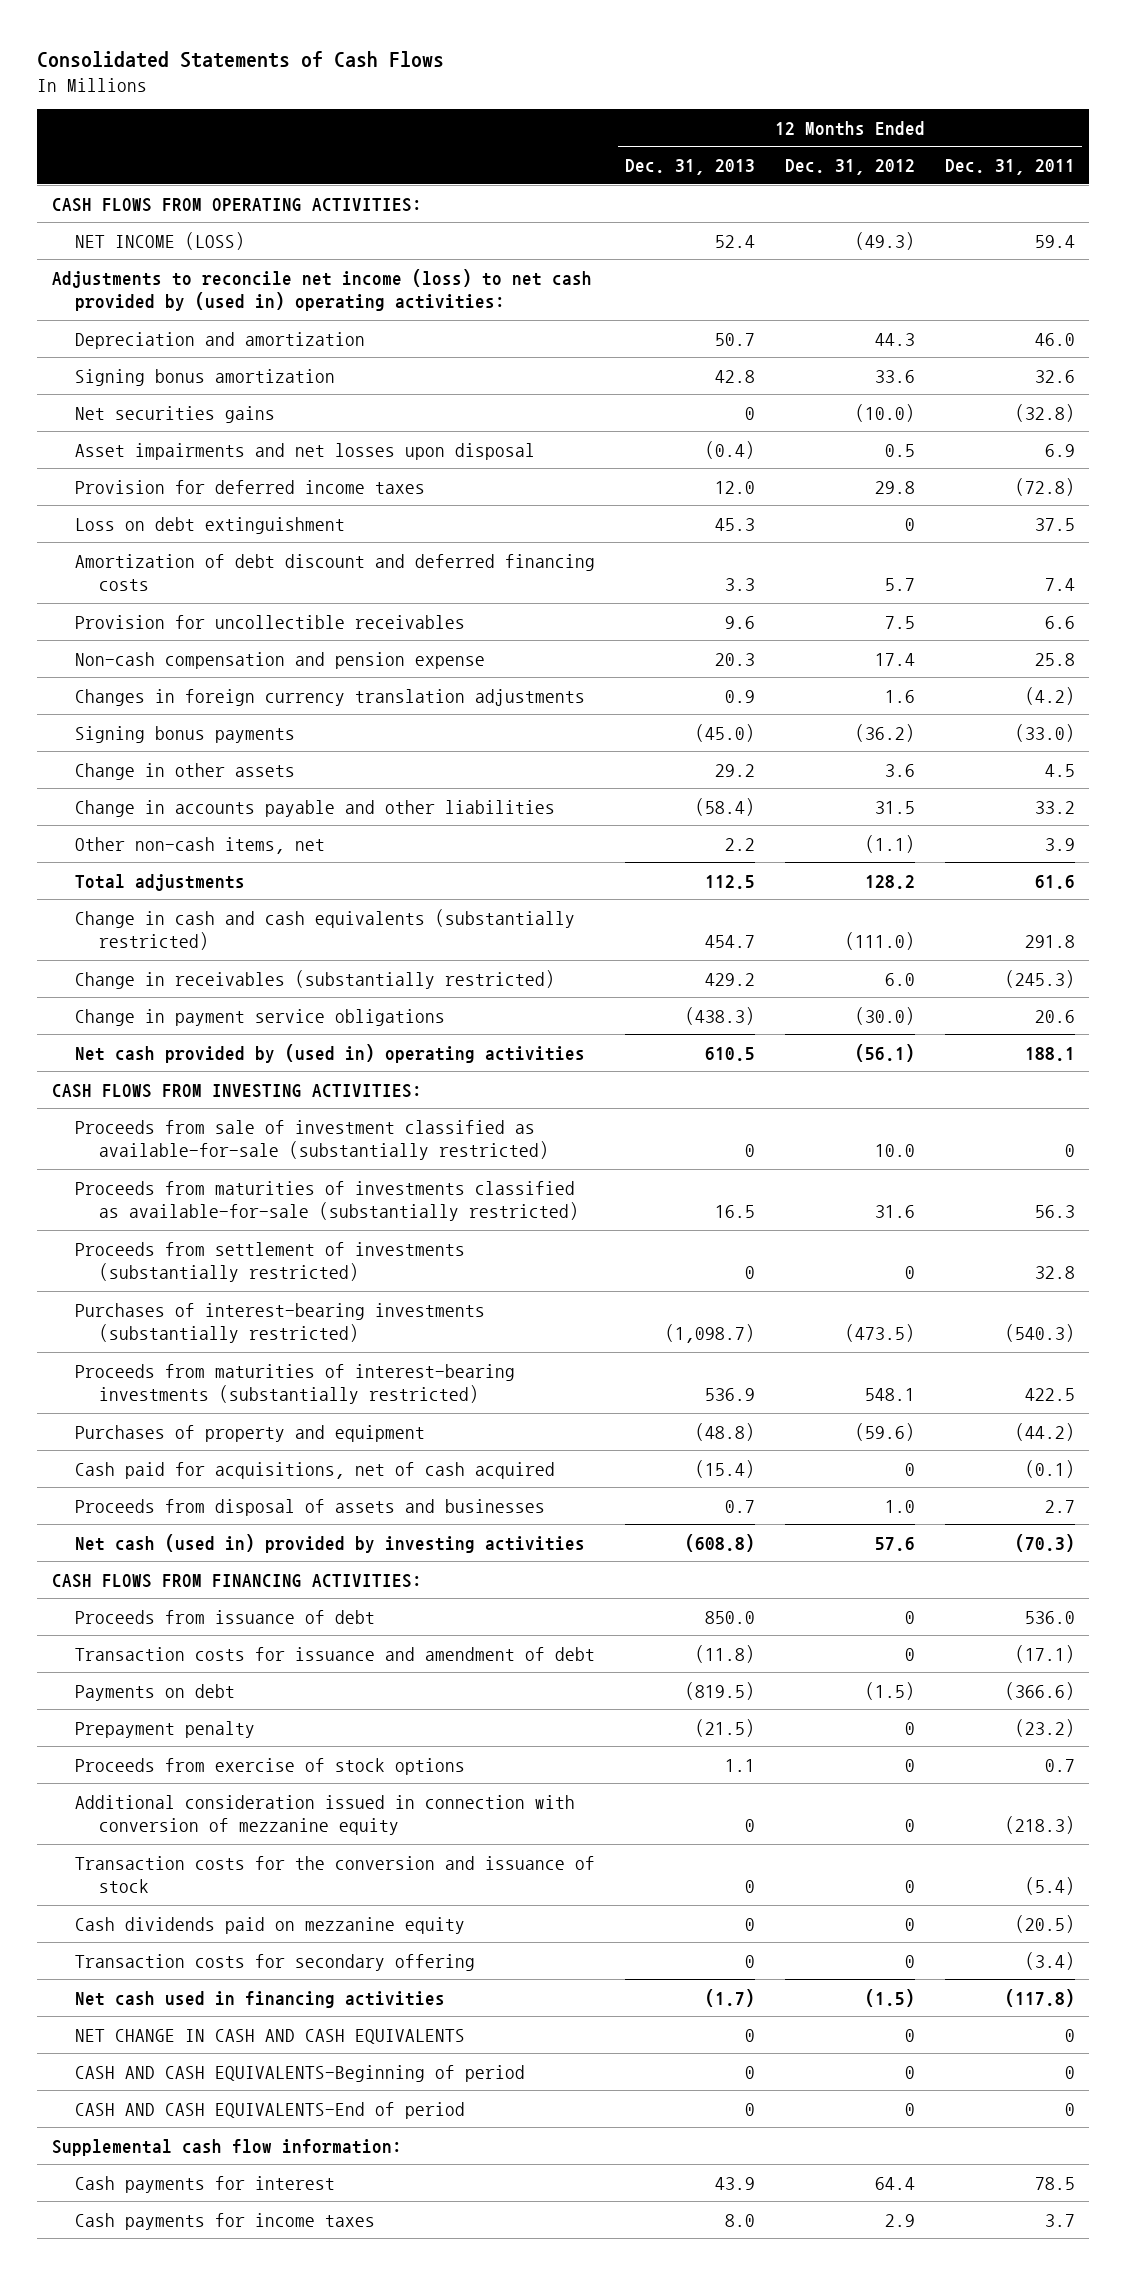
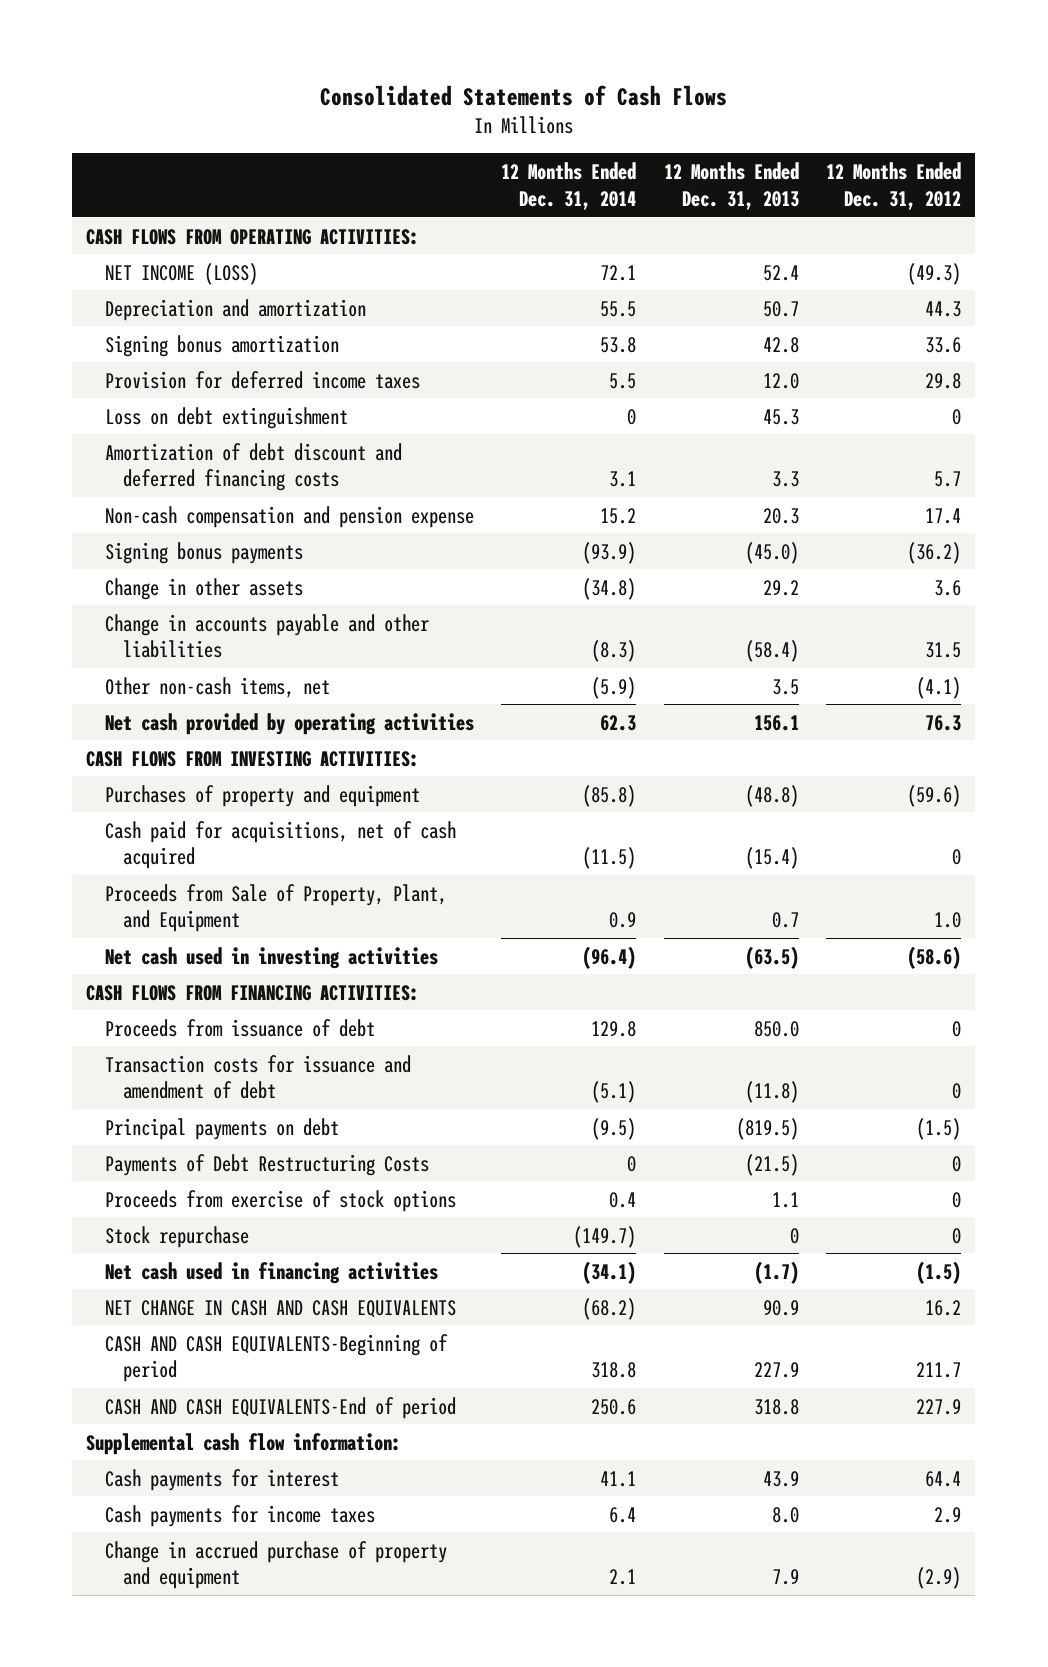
- | 12 Months Ended Dec. 31, 2013 | 12 Months Ended Dec. 31, 2012 | 12 Months Ended Dec. 31, 2011
+ | 12 Months Ended Dec. 31, 2014 | 12 Months Ended Dec. 31, 2013 | 12 Months Ended Dec. 31, 2012
- Adjustments to reconcile net income (loss) to net cash provided by (used in) operating activities:
- Net securities gains | 0 | (10.0) | (32.8)
- Asset impairments and net losses upon disposal | (0.4) | 0.5 | 6.9
- Provision for uncollectible receivables | 9.6 | 7.5 | 6.6
- Changes in foreign currency translation adjustments | 0.9 | 1.6 | (4.2)
- Other non-cash items, net | 2.2 | (1.1) | 3.9
- Total adjustments | 112.5 | 128.2 | 61.6
- Change in cash and cash equivalents (substantially restricted) | 454.7 | (111.0) | 291.8
- Change in receivables (substantially restricted) | 429.2 | 6.0 | (245.3)
- Change in payment service obligations | (438.3) | (30.0) | 20.6
- Net cash provided by (used in) operating activities | 610.5 | (56.1) | 188.1
+ Other non-cash items, net | (5.9) | 3.5 | (4.1)
+ Net cash provided by operating activities | 62.3 | 156.1 | 76.3
- Proceeds from sale of investment classified as available-for-sale (substantially restricted) | 0 | 10.0 | 0
- Proceeds from maturities of investments classified as available-for-sale (substantially restricted) | 16.5 | 31.6 | 56.3
- Proceeds from settlement of investments (substantially restricted) | 0 | 0 | 32.8
- Purchases of interest-bearing investments (substantially restricted) | (1,098.7) | (473.5) | (540.3)
- Proceeds from maturities of interest-bearing investments (substantially restricted) | 536.9 | 548.1 | 422.5
- Proceeds from disposal of assets and businesses | 0.7 | 1.0 | 2.7
- Net cash (used in) provided by investing activities | (608.8) | 57.6 | (70.3)
+ Proceeds from Sale of Property, Plant, and Equipment | 0.9 | 0.7 | 1.0
+ Net cash used in investing activities | (96.4) | (63.5) | (58.6)
- Payments on debt | (819.5) | (1.5) | (366.6)
- Prepayment penalty | (21.5) | 0 | (23.2)
+ Principal payments on debt | (9.5) | (819.5) | (1.5)
+ Payments of Debt Restructuring Costs | 0 | (21.5) | 0
- Additional consideration issued in connection with conversion of mezzanine equity | 0 | 0 | (218.3)
- Transaction costs for the conversion and issuance of stock | 0 | 0 | (5.4)
- Cash dividends paid on mezzanine equity | 0 | 0 | (20.5)
- Transaction costs for secondary offering | 0 | 0 | (3.4)
+ Stock repurchase | (149.7) | 0 | 0
- NET CHANGE IN CASH AND CASH EQUIVALENTS | 0 | 0 | 0
- CASH AND CASH EQUIVALENTS-Beginning of period | 0 | 0 | 0
- CASH AND CASH EQUIVALENTS-End of period | 0 | 0 | 0
+ NET CHANGE IN CASH AND CASH EQUIVALENTS | (68.2) | 90.9 | 16.2
+ CASH AND CASH EQUIVALENTS-Beginning of period | 318.8 | 227.9 | 211.7
+ CASH AND CASH EQUIVALENTS-End of period | 250.6 | 318.8 | 227.9
+ Change in accrued purchase of property and equipment | 2.1 | 7.9 | (2.9)

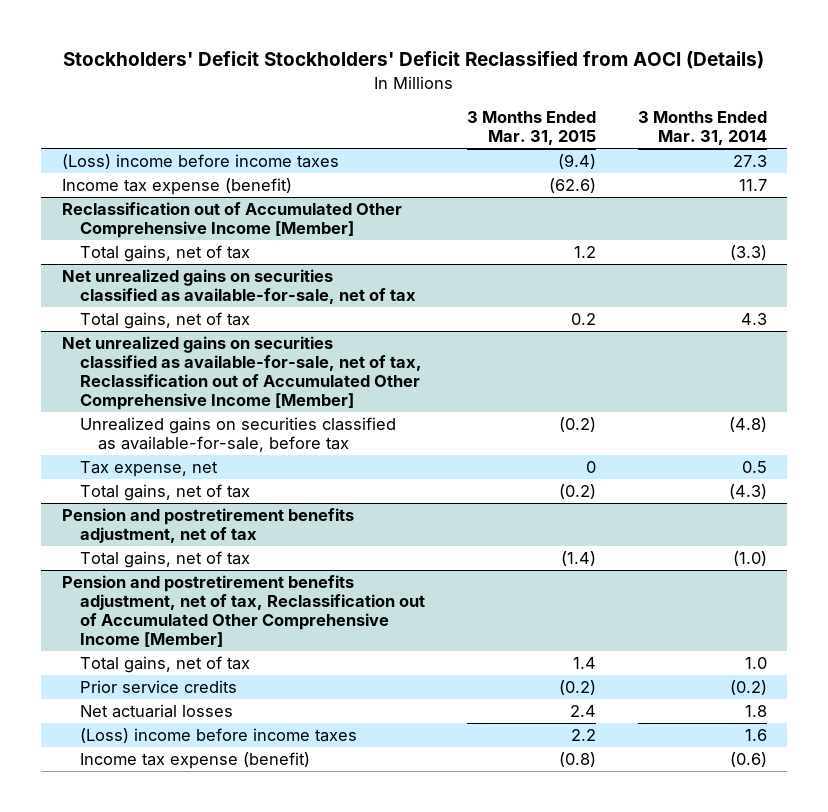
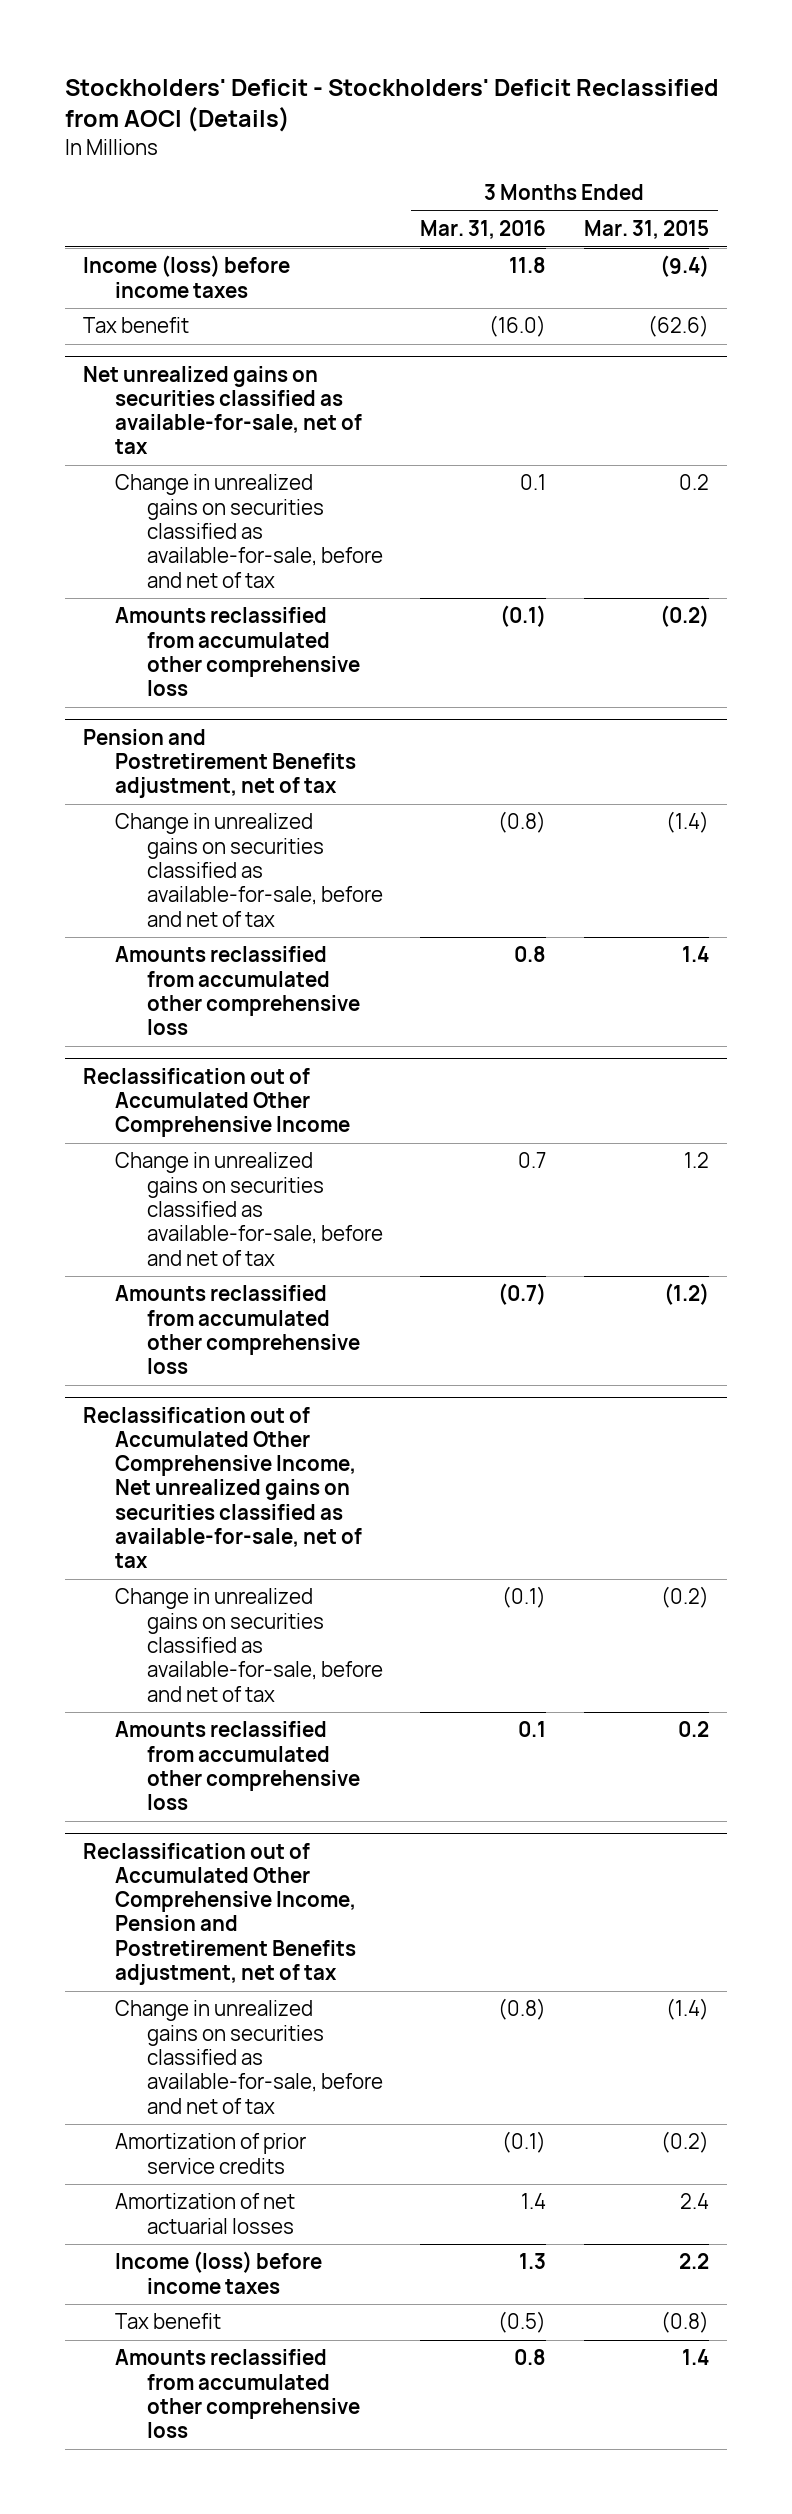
- Stockholders' Deficit Stockholders' Deficit Reclassified from AOCI (Details)
+ Stockholders' Deficit - Stockholders' Deficit Reclassified from AOCI (Details)
- | 3 Months Ended Mar. 31, 2015 | 3 Months Ended Mar. 31, 2014
+ | 3 Months Ended Mar. 31, 2016 | 3 Months Ended Mar. 31, 2015
- (Loss) income before income taxes | (9.4) | 27.3
- Income tax expense (benefit) | (62.6) | 11.7
- Reclassification out of Accumulated Other Comprehensive Income [Member]
- Total gains, net of tax | 1.2 | (3.3)
+ Income (loss) before income taxes | 11.8 | (9.4)
+ Tax benefit | (16.0) | (62.6)
@ Net unrealized gains on securities classified as available-for-sale, net of tax
- Total gains, net of tax | 0.2 | 4.3
- Net unrealized gains on securities classified as available-for-sale, net of tax, Reclassification out of Accumulated Other Comprehensive Income [Member]
- Unrealized gains on securities classified as available-for-sale, before tax | (0.2) | (4.8)
- Tax expense, net | 0 | 0.5
- Total gains, net of tax | (0.2) | (4.3)
- Pension and postretirement benefits adjustment, net of tax
- Total gains, net of tax | (1.4) | (1.0)
- Pension and postretirement benefits adjustment, net of tax, Reclassification out of Accumulated Other Comprehensive Income [Member]
- Total gains, net of tax | 1.4 | 1.0
- Prior service credits | (0.2) | (0.2)
- Net actuarial losses | 2.4 | 1.8
- (Loss) income before income taxes | 2.2 | 1.6
- Income tax expense (benefit) | (0.8) | (0.6)
@ Net unrealized gains on securities classified as available-for-sale, net of tax
+ Change in unrealized gains on securities classified as available-for-sale, before and net of tax | 0.1 | 0.2
+ Amounts reclassified from accumulated other comprehensive loss | (0.1) | (0.2)
+ Pension and Postretirement Benefits adjustment, net of tax
+ Change in unrealized gains on securities classified as available-for-sale, before and net of tax | (0.8) | (1.4)
+ Amounts reclassified from accumulated other comprehensive loss | 0.8 | 1.4
+ Reclassification out of Accumulated Other Comprehensive Income
+ Change in unrealized gains on securities classified as available-for-sale, before and net of tax | 0.7 | 1.2
+ Amounts reclassified from accumulated other comprehensive loss | (0.7) | (1.2)
+ Reclassification out of Accumulated Other Comprehensive Income, Net unrealized gains on securities classified as available-for-sale, net of tax
+ Change in unrealized gains on securities classified as available-for-sale, before and net of tax | (0.1) | (0.2)
+ Amounts reclassified from accumulated other comprehensive loss | 0.1 | 0.2
+ Reclassification out of Accumulated Other Comprehensive Income, Pension and Postretirement Benefits adjustment, net of tax
+ Change in unrealized gains on securities classified as available-for-sale, before and net of tax | (0.8) | (1.4)
+ Amortization of prior service credits | (0.1) | (0.2)
+ Amortization of net actuarial losses | 1.4 | 2.4
+ Income (loss) before income taxes | 1.3 | 2.2
+ Tax benefit | (0.5) | (0.8)
+ Amounts reclassified from accumulated other comprehensive loss | 0.8 | 1.4

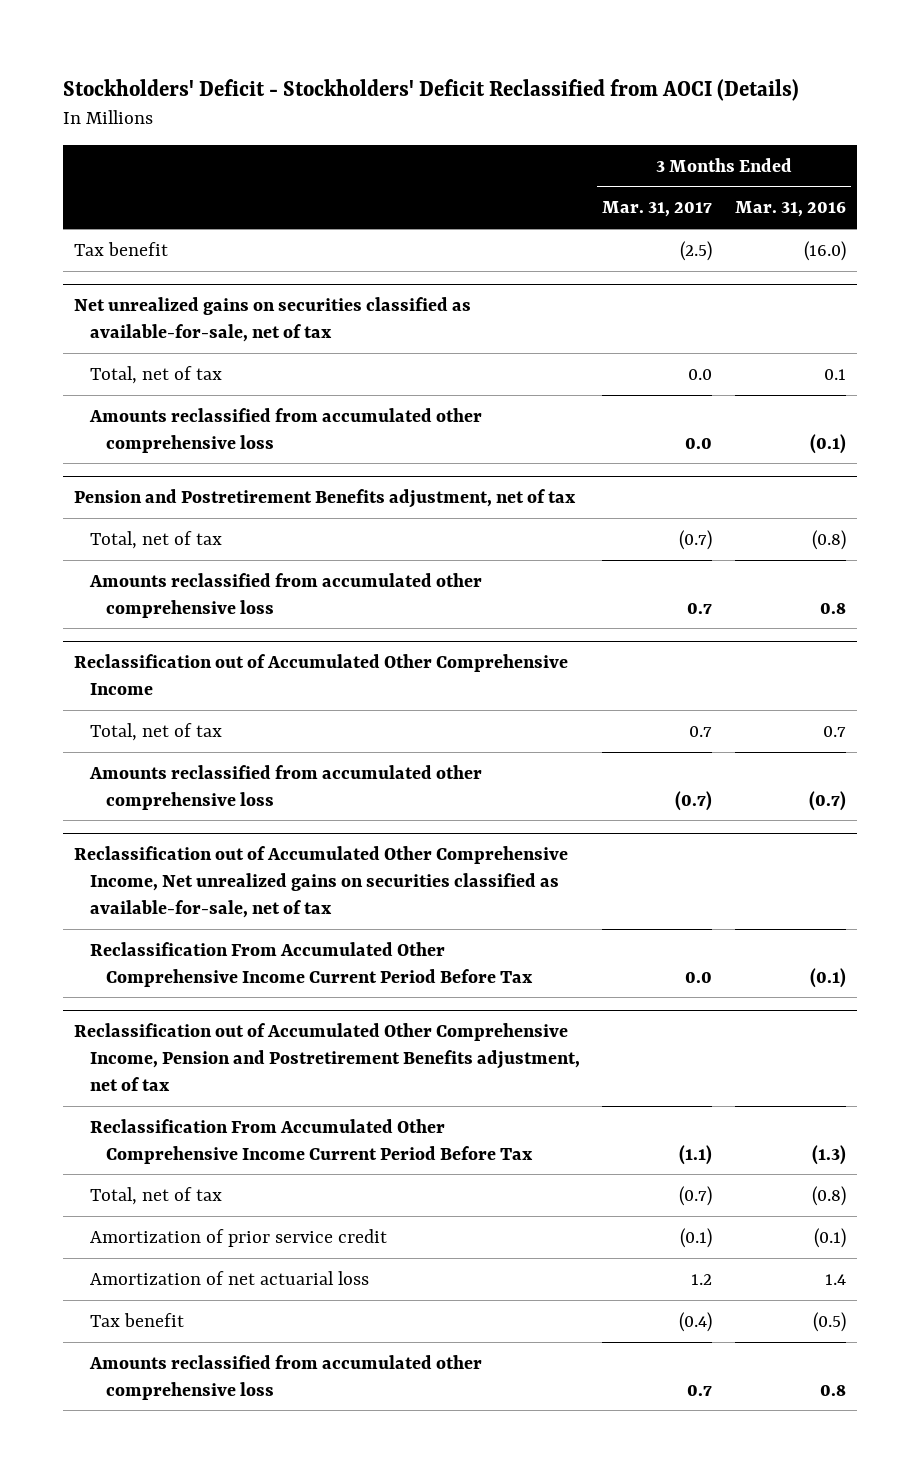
- | 3 Months Ended Mar. 31, 2016 | 3 Months Ended Mar. 31, 2015
+ | 3 Months Ended Mar. 31, 2017 | 3 Months Ended Mar. 31, 2016
- Income (loss) before income taxes | 11.8 | (9.4)
@ Net unrealized gains on securities classified as available-for-sale, net of tax
- Change in unrealized gains on securities classified as available-for-sale, before and net of tax | 0.1 | 0.2
+ Total, net of tax | 0.0 | 0.1
@ Pension and Postretirement Benefits adjustment, net of tax
- Change in unrealized gains on securities classified as available-for-sale, before and net of tax | (0.8) | (1.4)
+ Total, net of tax | (0.7) | (0.8)
@ Reclassification out of Accumulated Other Comprehensive Income
- Change in unrealized gains on securities classified as available-for-sale, before and net of tax | 0.7 | 1.2
+ Total, net of tax | 0.7 | 0.7
@ Reclassification out of Accumulated Other Comprehensive Income, Net unrealized gains on securities classified as available-for-sale, net of tax
- Change in unrealized gains on securities classified as available-for-sale, before and net of tax | (0.1) | (0.2)
- Amounts reclassified from accumulated other comprehensive loss | 0.1 | 0.2
+ Reclassification From Accumulated Other Comprehensive Income Current Period Before Tax | 0.0 | (0.1)
@ Reclassification out of Accumulated Other Comprehensive Income, Pension and Postretirement Benefits adjustment, net of tax
- Change in unrealized gains on securities classified as available-for-sale, before and net of tax | (0.8) | (1.4)
- Amortization of prior service credits | (0.1) | (0.2)
- Amortization of net actuarial losses | 1.4 | 2.4
- Income (loss) before income taxes | 1.3 | 2.2
+ Reclassification From Accumulated Other Comprehensive Income Current Period Before Tax | (1.1) | (1.3)
+ Total, net of tax | (0.7) | (0.8)
+ Amortization of prior service credit | (0.1) | (0.1)
+ Amortization of net actuarial loss | 1.2 | 1.4

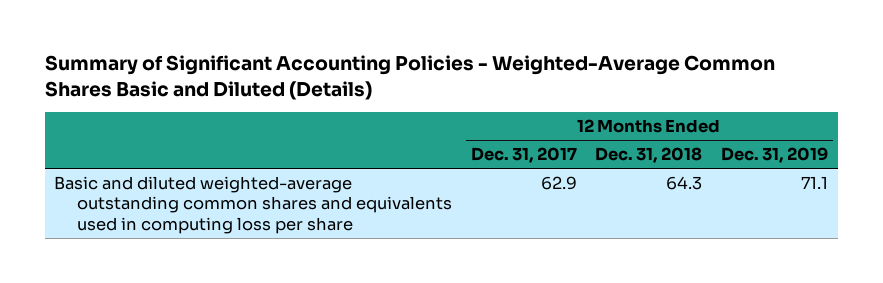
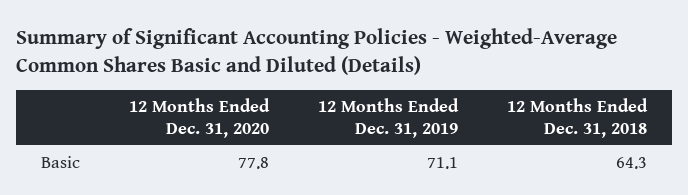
- | 12 Months Ended Dec. 31, 2017 | 12 Months Ended Dec. 31, 2018 | 12 Months Ended Dec. 31, 2019
+ | 12 Months Ended Dec. 31, 2020 | 12 Months Ended Dec. 31, 2019 | 12 Months Ended Dec. 31, 2018
- Basic and diluted weighted-average outstanding common shares and equivalents used in computing loss per share | 62.9 | 64.3 | 71.1
+ Basic | 77.8 | 71.1 | 64.3

